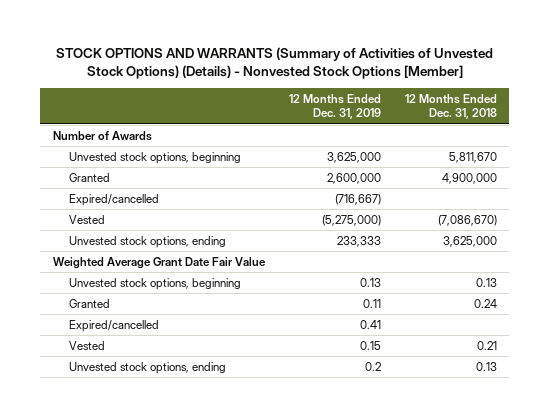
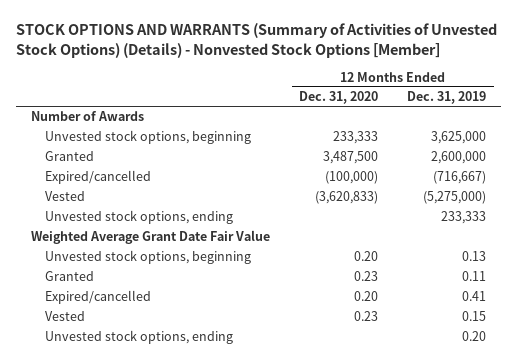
- | 12 Months Ended Dec. 31, 2019 | 12 Months Ended Dec. 31, 2018
+ | 12 Months Ended Dec. 31, 2020 | 12 Months Ended Dec. 31, 2019
- Unvested stock options, ending | 0.2 | 0.13
+ Unvested stock options, ending | | 0.20

